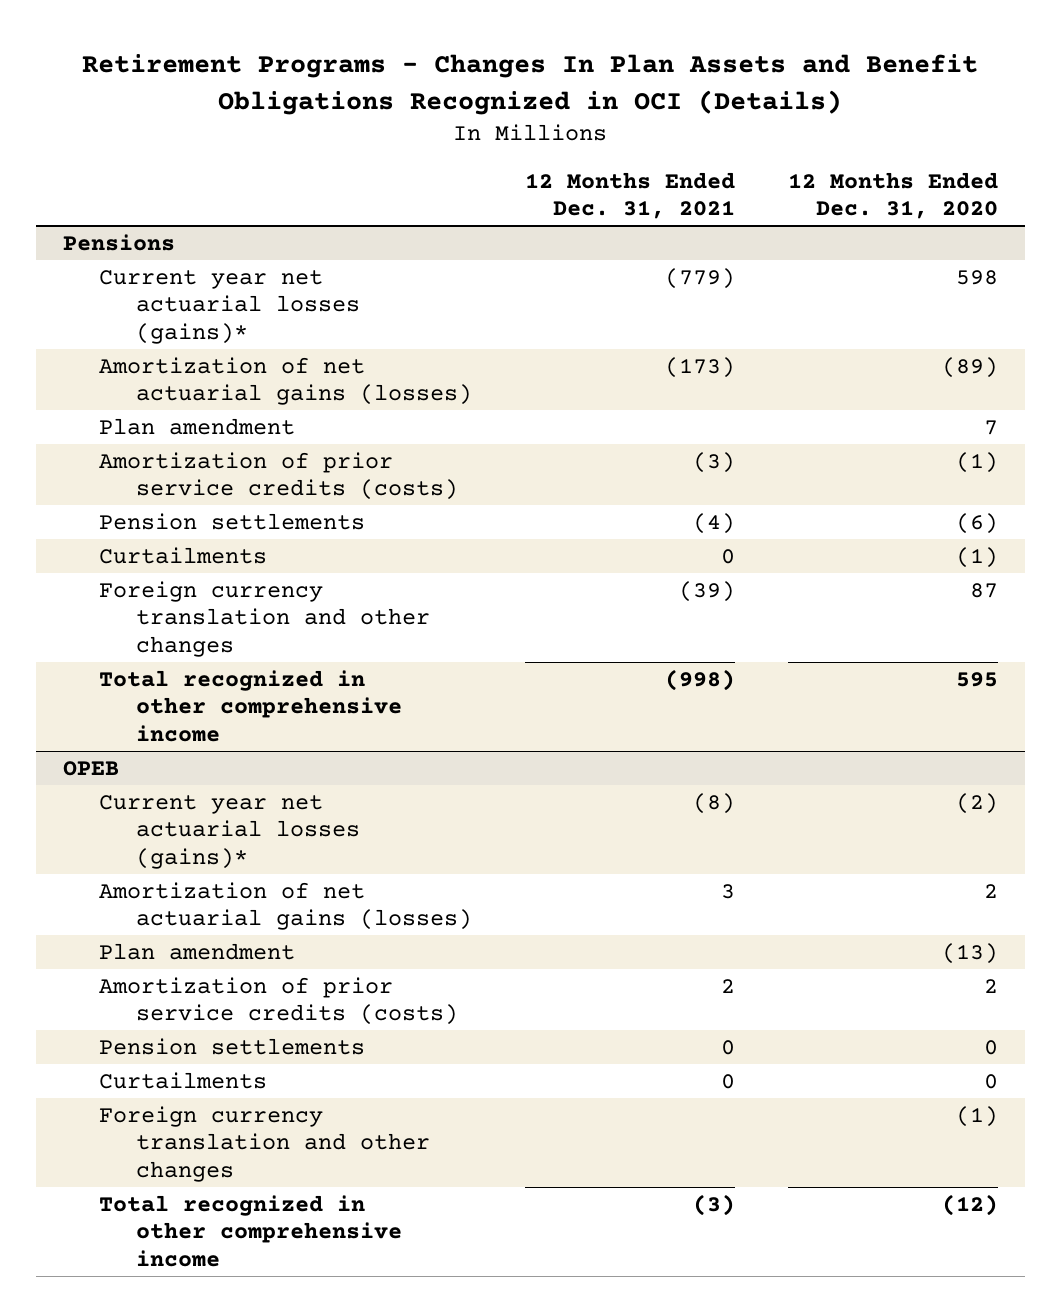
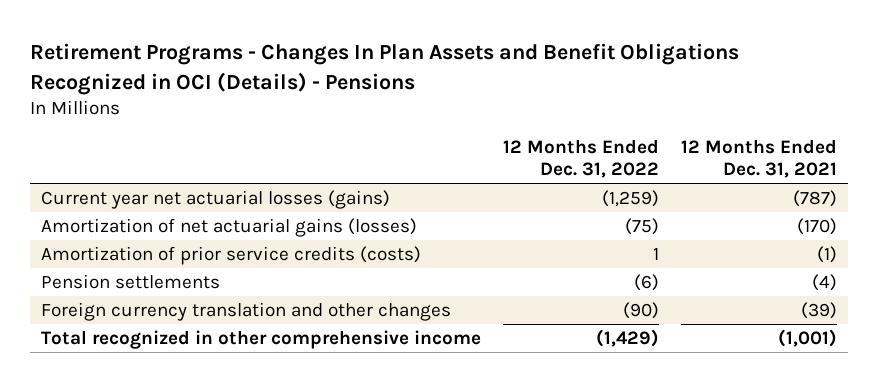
- Retirement Programs - Changes In Plan Assets and Benefit Obligations Recognized in OCI (Details)
+ Retirement Programs - Changes In Plan Assets and Benefit Obligations Recognized in OCI (Details) - Pensions
- | 12 Months Ended Dec. 31, 2021 | 12 Months Ended Dec. 31, 2020
+ | 12 Months Ended Dec. 31, 2022 | 12 Months Ended Dec. 31, 2021
- Pensions
- Current year net actuarial losses (gains)* | (779) | 598
- Amortization of net actuarial gains (losses) | (173) | (89)
- Plan amendment | | 7
- Amortization of prior service credits (costs) | (3) | (1)
+ Current year net actuarial losses (gains) | (1,259) | (787)
+ Amortization of net actuarial gains (losses) | (75) | (170)
+ Amortization of prior service credits (costs) | 1 | (1)
- Curtailments | 0 | (1)
- Total recognized in other comprehensive income | (998) | 595
- OPEB
- Current year net actuarial losses (gains)* | (8) | (2)
- Amortization of net actuarial gains (losses) | 3 | 2
- Plan amendment | | (13)
- Amortization of prior service credits (costs) | 2 | 2
- Pension settlements | 0 | 0
- Curtailments | 0 | 0
- Foreign currency translation and other changes | | (1)
- Total recognized in other comprehensive income | (3) | (12)
+ Total recognized in other comprehensive income | (1,429) | (1,001)

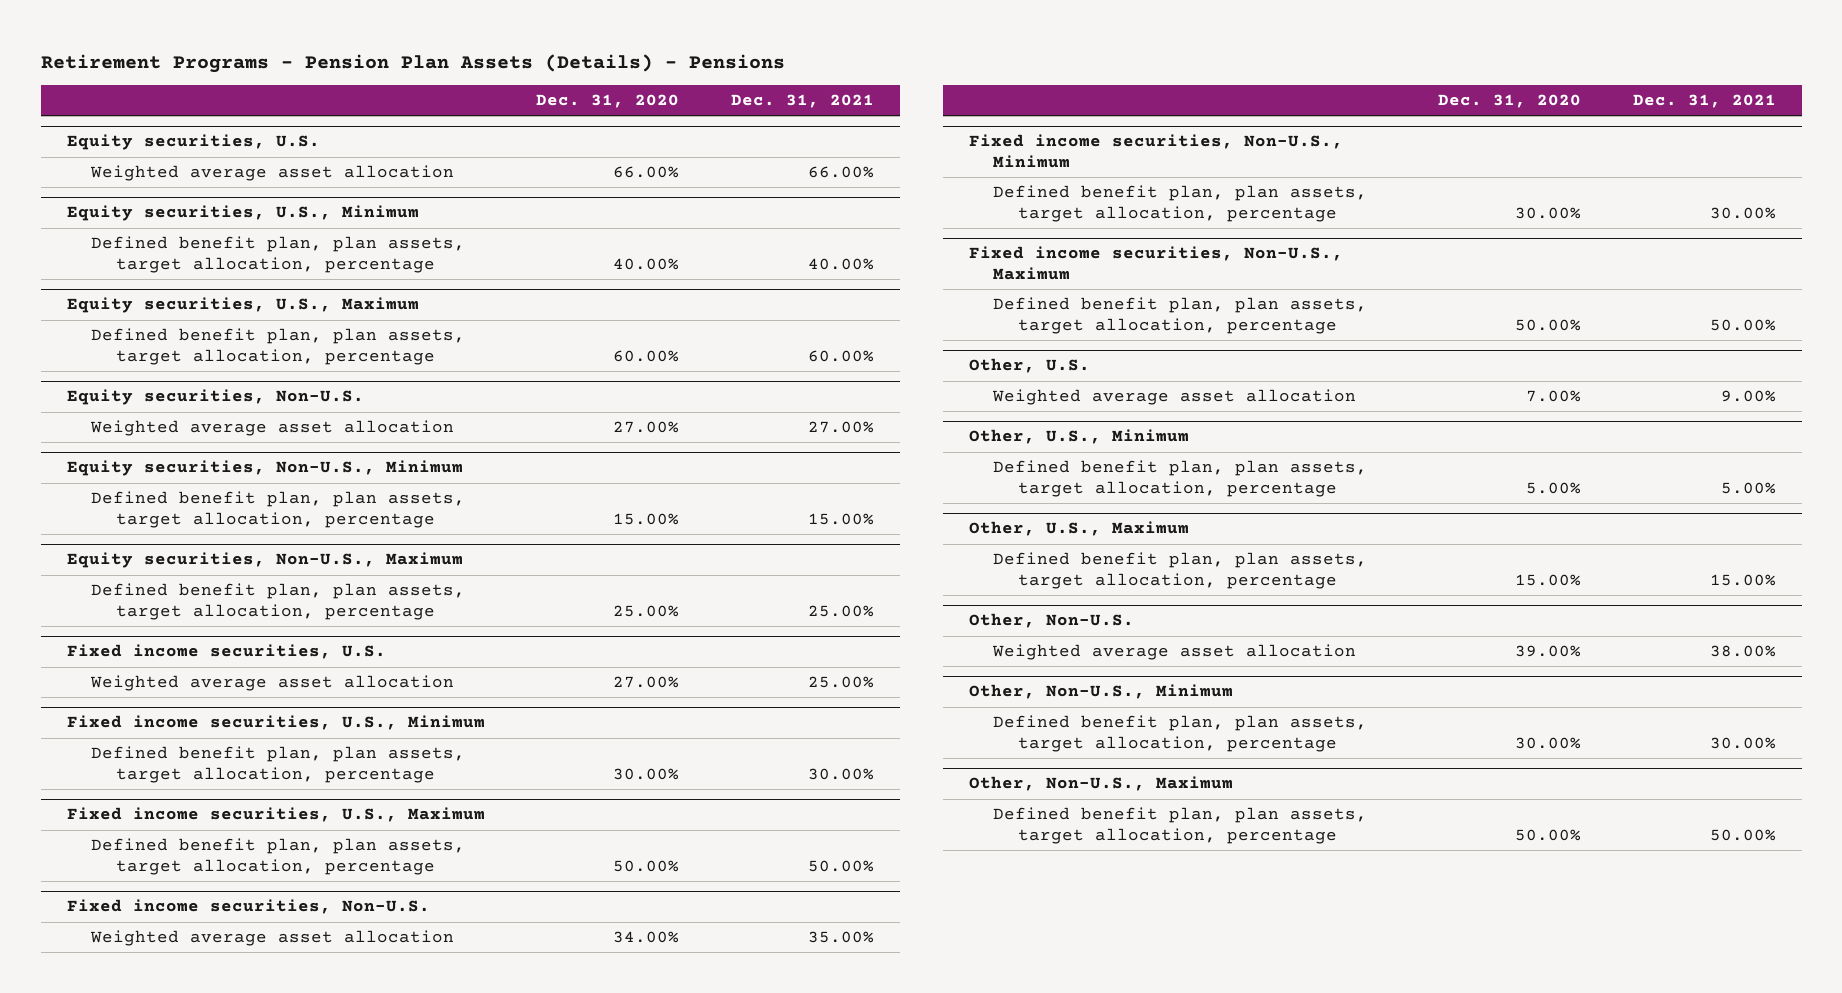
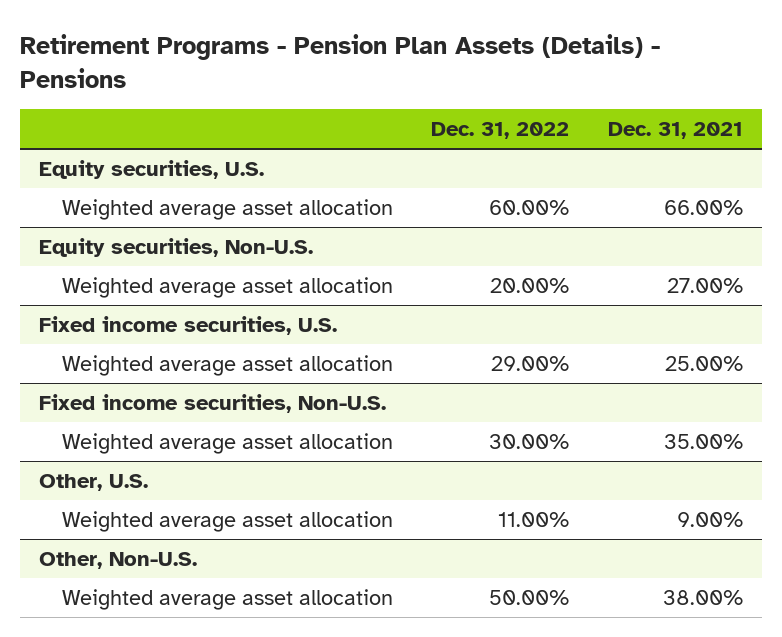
- | Dec. 31, 2020 | Dec. 31, 2021
+ | Dec. 31, 2022 | Dec. 31, 2021
- Equity securities, U.S., Minimum
- Defined benefit plan, plan assets, target allocation, percentage | 40.00% | 40.00%
- Equity securities, U.S., Maximum
- Defined benefit plan, plan assets, target allocation, percentage | 60.00% | 60.00%
- Equity securities, Non-U.S., Minimum
- Defined benefit plan, plan assets, target allocation, percentage | 15.00% | 15.00%
- Equity securities, Non-U.S., Maximum
- Defined benefit plan, plan assets, target allocation, percentage | 25.00% | 25.00%
- Fixed income securities, U.S., Minimum
- Defined benefit plan, plan assets, target allocation, percentage | 30.00% | 30.00%
- Fixed income securities, U.S., Maximum
- Defined benefit plan, plan assets, target allocation, percentage | 50.00% | 50.00%
- Fixed income securities, Non-U.S., Minimum
- Defined benefit plan, plan assets, target allocation, percentage | 30.00% | 30.00%
- Fixed income securities, Non-U.S., Maximum
- Defined benefit plan, plan assets, target allocation, percentage | 50.00% | 50.00%
- Other, U.S., Minimum
- Defined benefit plan, plan assets, target allocation, percentage | 5.00% | 5.00%
- Other, U.S., Maximum
- Defined benefit plan, plan assets, target allocation, percentage | 15.00% | 15.00%
- Other, Non-U.S., Minimum
- Defined benefit plan, plan assets, target allocation, percentage | 30.00% | 30.00%
- Other, Non-U.S., Maximum
- Defined benefit plan, plan assets, target allocation, percentage | 50.00% | 50.00%

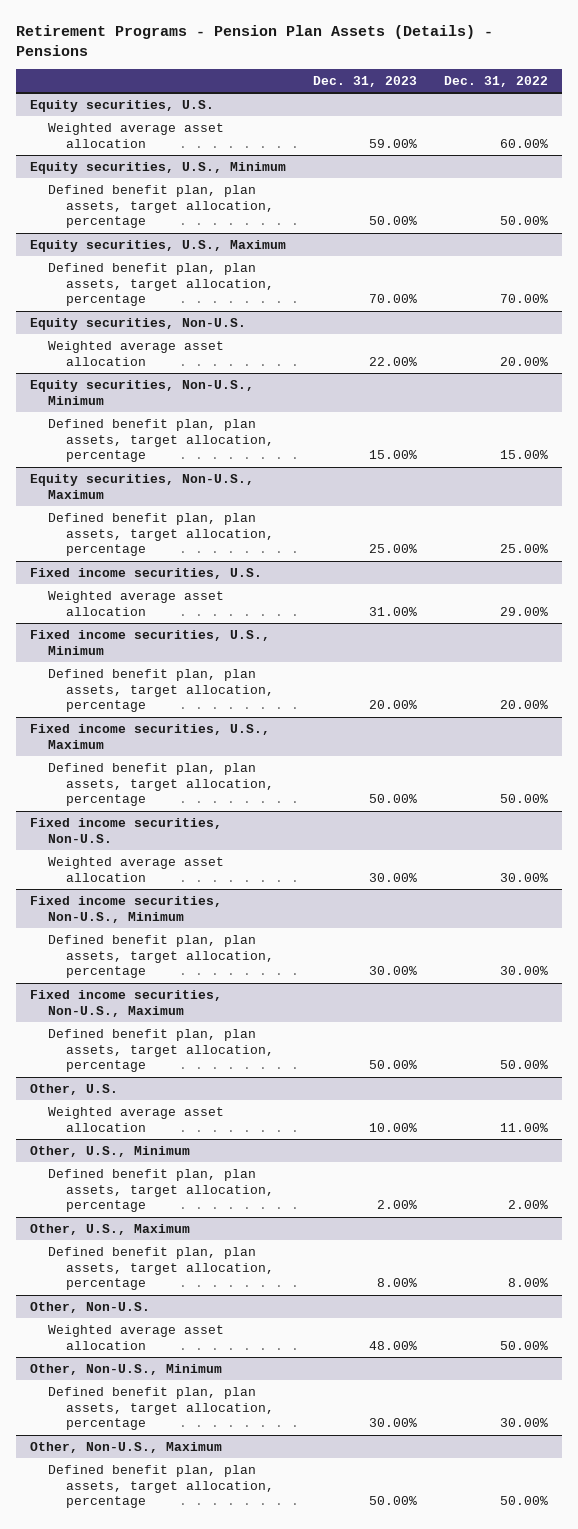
- | Dec. 31, 2022 | Dec. 31, 2021
+ | Dec. 31, 2023 | Dec. 31, 2022
+ Equity securities, U.S., Minimum
+ Defined benefit plan, plan assets, target allocation, percentage | 50.00% | 50.00%
+ Equity securities, U.S., Maximum
+ Defined benefit plan, plan assets, target allocation, percentage | 70.00% | 70.00%
+ Equity securities, Non-U.S., Minimum
+ Defined benefit plan, plan assets, target allocation, percentage | 15.00% | 15.00%
+ Equity securities, Non-U.S., Maximum
+ Defined benefit plan, plan assets, target allocation, percentage | 25.00% | 25.00%
+ Fixed income securities, U.S., Minimum
+ Defined benefit plan, plan assets, target allocation, percentage | 20.00% | 20.00%
+ Fixed income securities, U.S., Maximum
+ Defined benefit plan, plan assets, target allocation, percentage | 50.00% | 50.00%
+ Fixed income securities, Non-U.S., Minimum
+ Defined benefit plan, plan assets, target allocation, percentage | 30.00% | 30.00%
+ Fixed income securities, Non-U.S., Maximum
+ Defined benefit plan, plan assets, target allocation, percentage | 50.00% | 50.00%
+ Other, U.S., Minimum
+ Defined benefit plan, plan assets, target allocation, percentage | 2.00% | 2.00%
+ Other, U.S., Maximum
+ Defined benefit plan, plan assets, target allocation, percentage | 8.00% | 8.00%
+ Other, Non-U.S., Minimum
+ Defined benefit plan, plan assets, target allocation, percentage | 30.00% | 30.00%
+ Other, Non-U.S., Maximum
+ Defined benefit plan, plan assets, target allocation, percentage | 50.00% | 50.00%

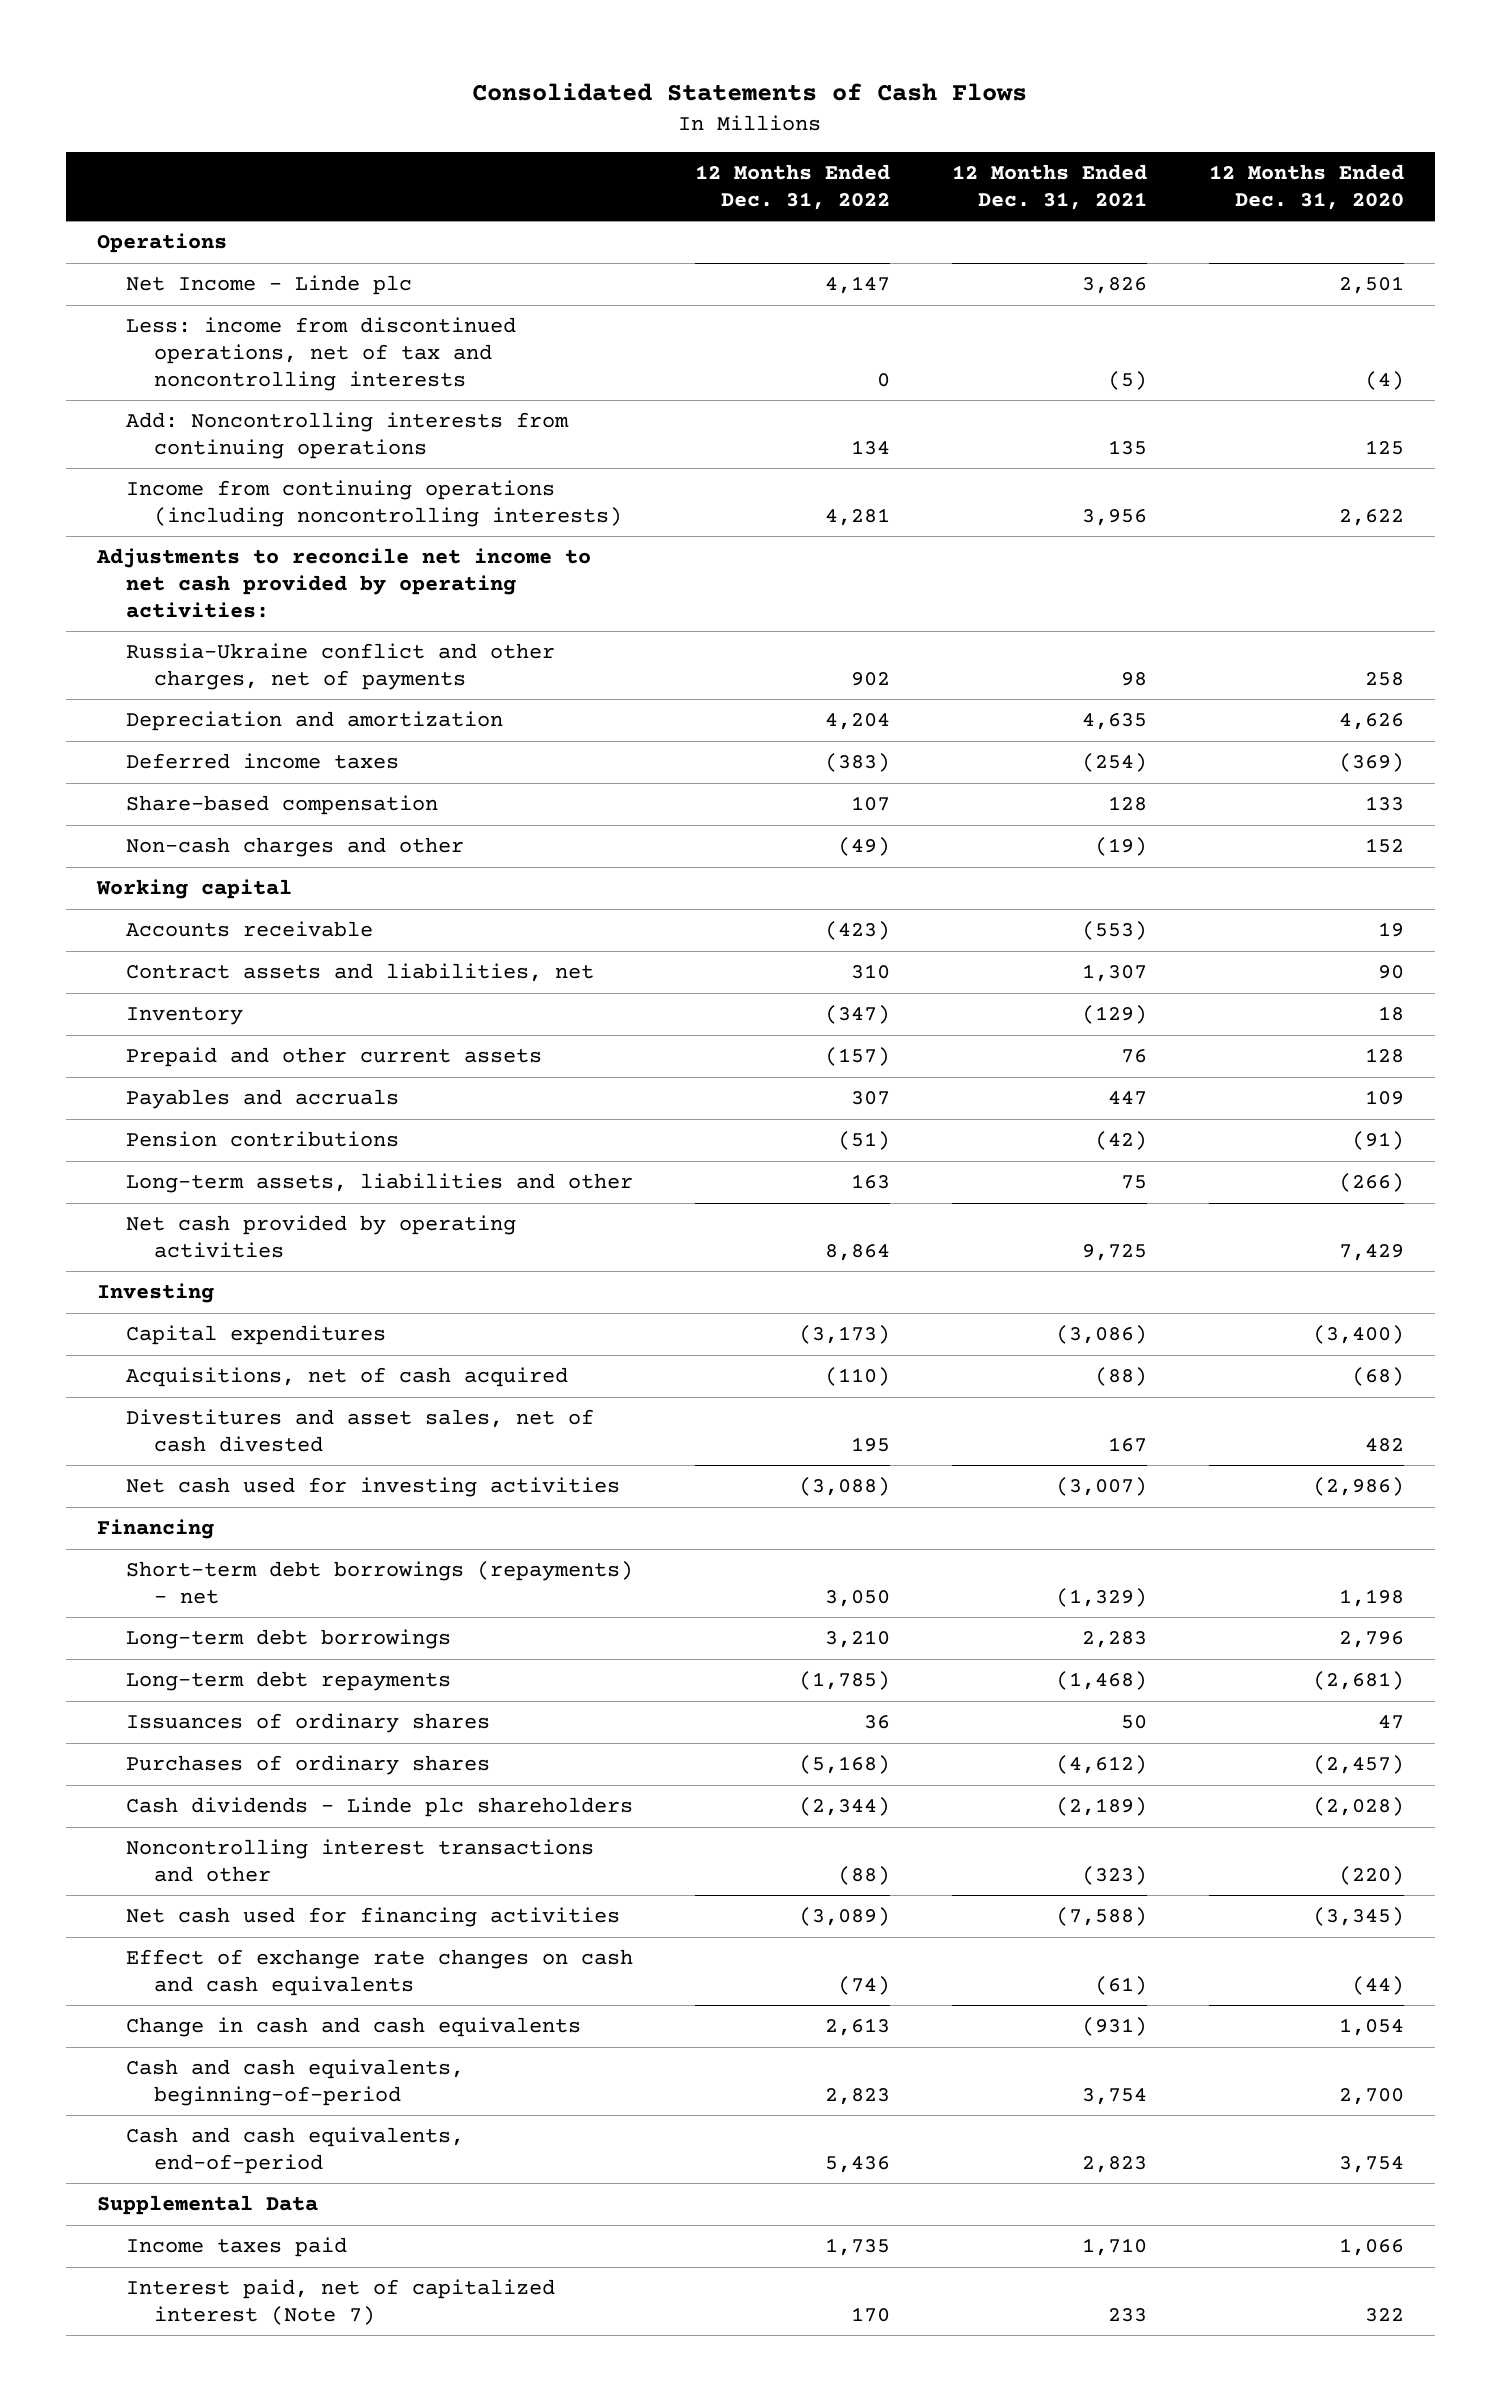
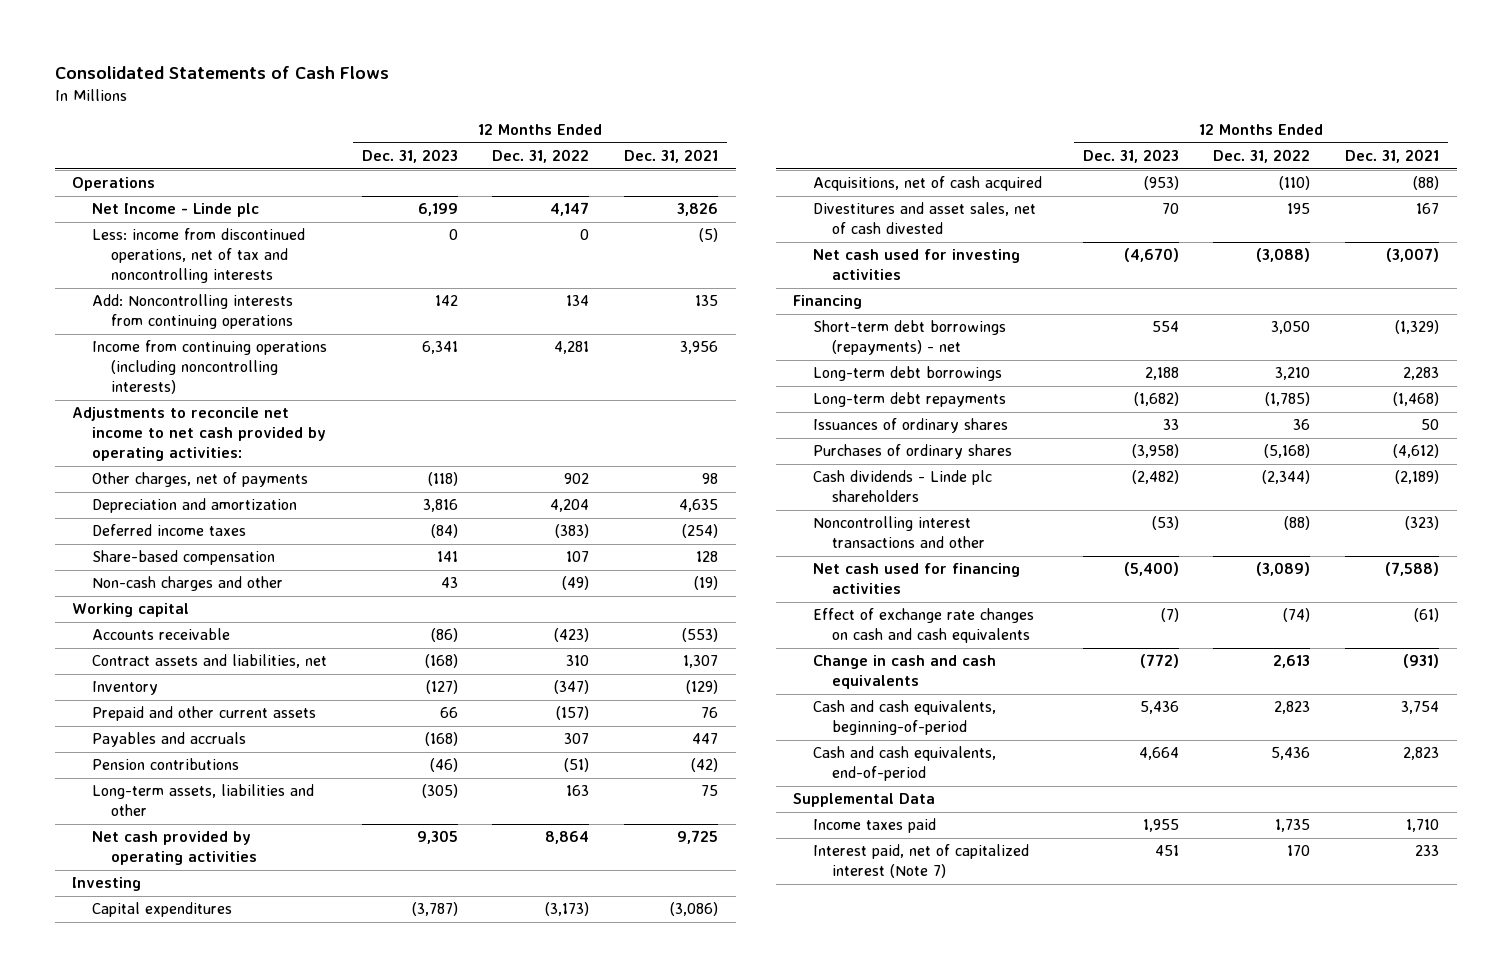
- | 12 Months Ended Dec. 31, 2022 | 12 Months Ended Dec. 31, 2021 | 12 Months Ended Dec. 31, 2020
+ | 12 Months Ended Dec. 31, 2023 | 12 Months Ended Dec. 31, 2022 | 12 Months Ended Dec. 31, 2021
- Russia-Ukraine conflict and other charges, net of payments | 902 | 98 | 258
+ Other charges, net of payments | (118) | 902 | 98

